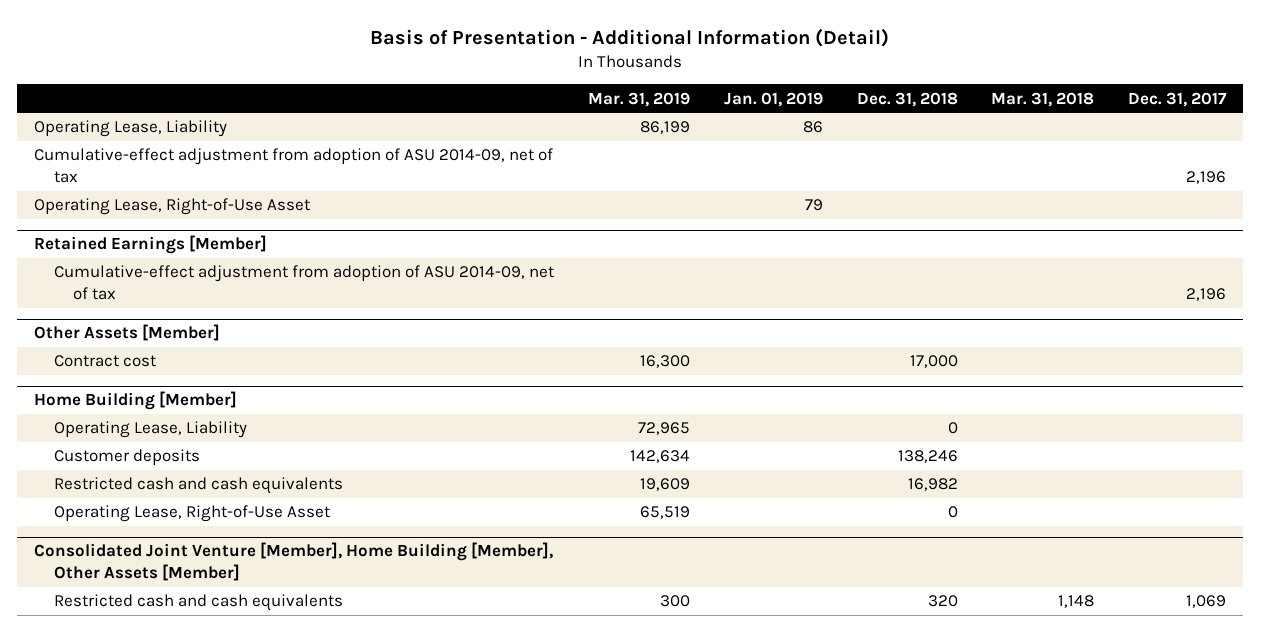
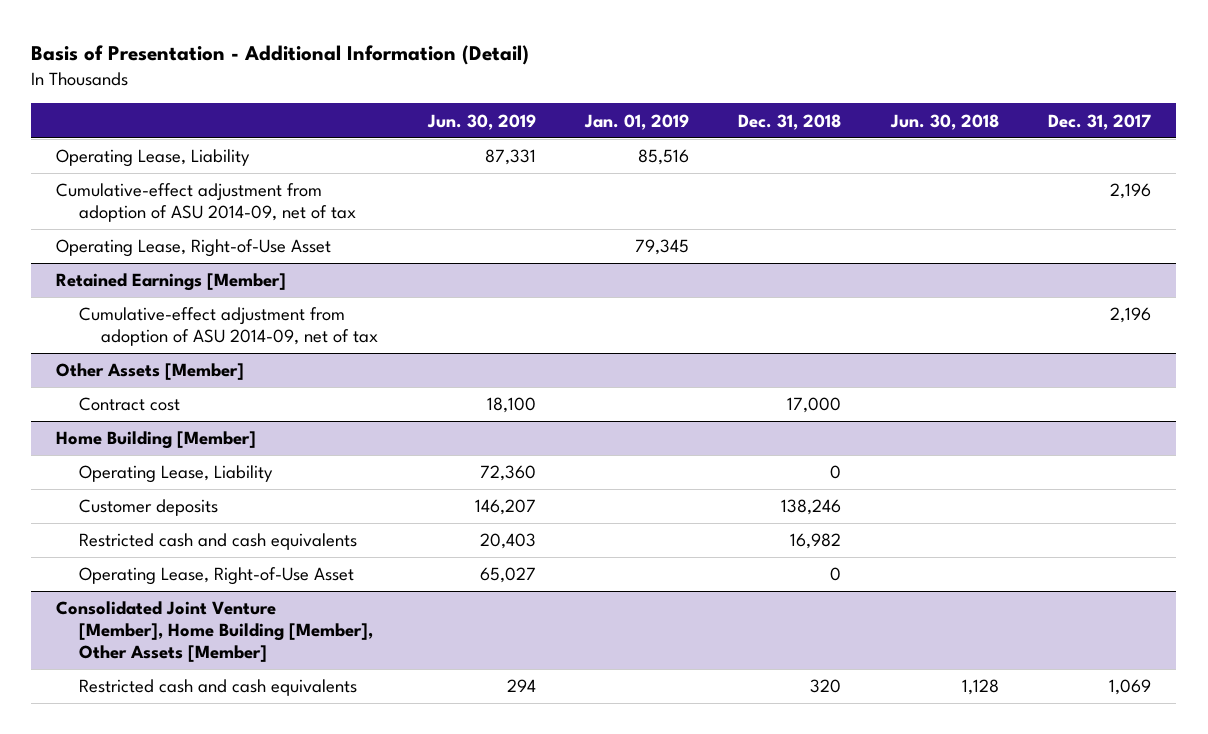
- | Mar. 31, 2019 | Jan. 01, 2019 | Dec. 31, 2018 | Mar. 31, 2018 | Dec. 31, 2017
+ | Jun. 30, 2019 | Jan. 01, 2019 | Dec. 31, 2018 | Jun. 30, 2018 | Dec. 31, 2017
- Operating Lease, Liability | 86,199 | 86 | | |
+ Operating Lease, Liability | 87,331 | 85,516 | | |
- Operating Lease, Right-of-Use Asset | | 79 | | |
+ Operating Lease, Right-of-Use Asset | | 79,345 | | |

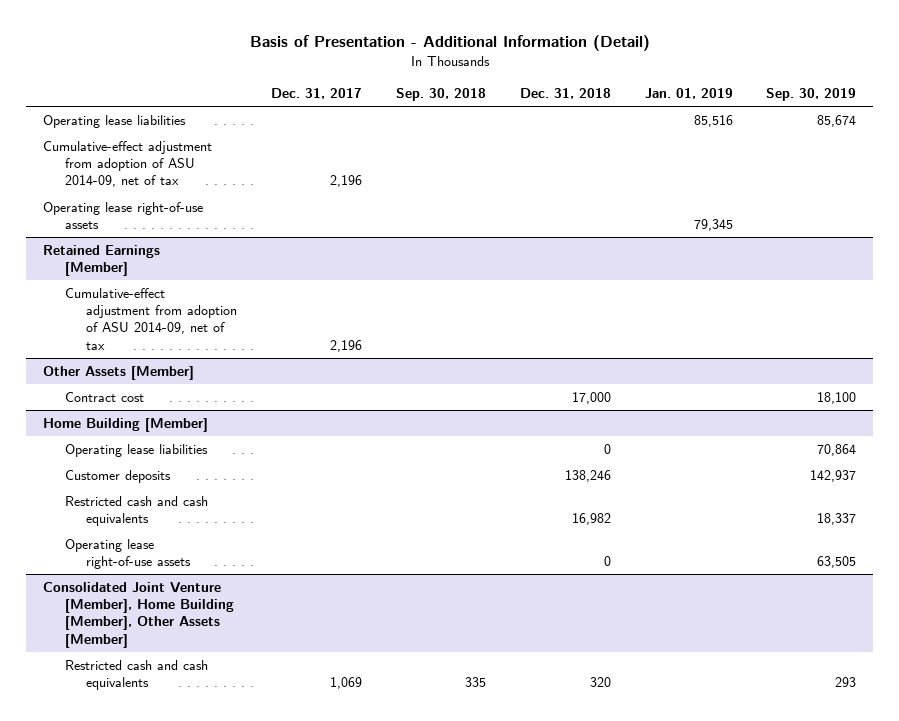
- | Jun. 30, 2019 | Jan. 01, 2019 | Dec. 31, 2018 | Jun. 30, 2018 | Dec. 31, 2017
+ | Dec. 31, 2017 | Sep. 30, 2018 | Dec. 31, 2018 | Jan. 01, 2019 | Sep. 30, 2019
- Operating Lease, Liability | 87,331 | 85,516 | | |
+ Operating lease liabilities | | | | 85,516 | 85,674
- Operating Lease, Right-of-Use Asset | | 79,345 | | |
+ Operating lease right-of-use assets | | | | 79,345 |
@ Home Building [Member]
- Operating Lease, Liability | 72,360 | | 0 | |
+ Operating lease liabilities | | | 0 | | 70,864
- Operating Lease, Right-of-Use Asset | 65,027 | | 0 | |
+ Operating lease right-of-use assets | | | 0 | | 63,505

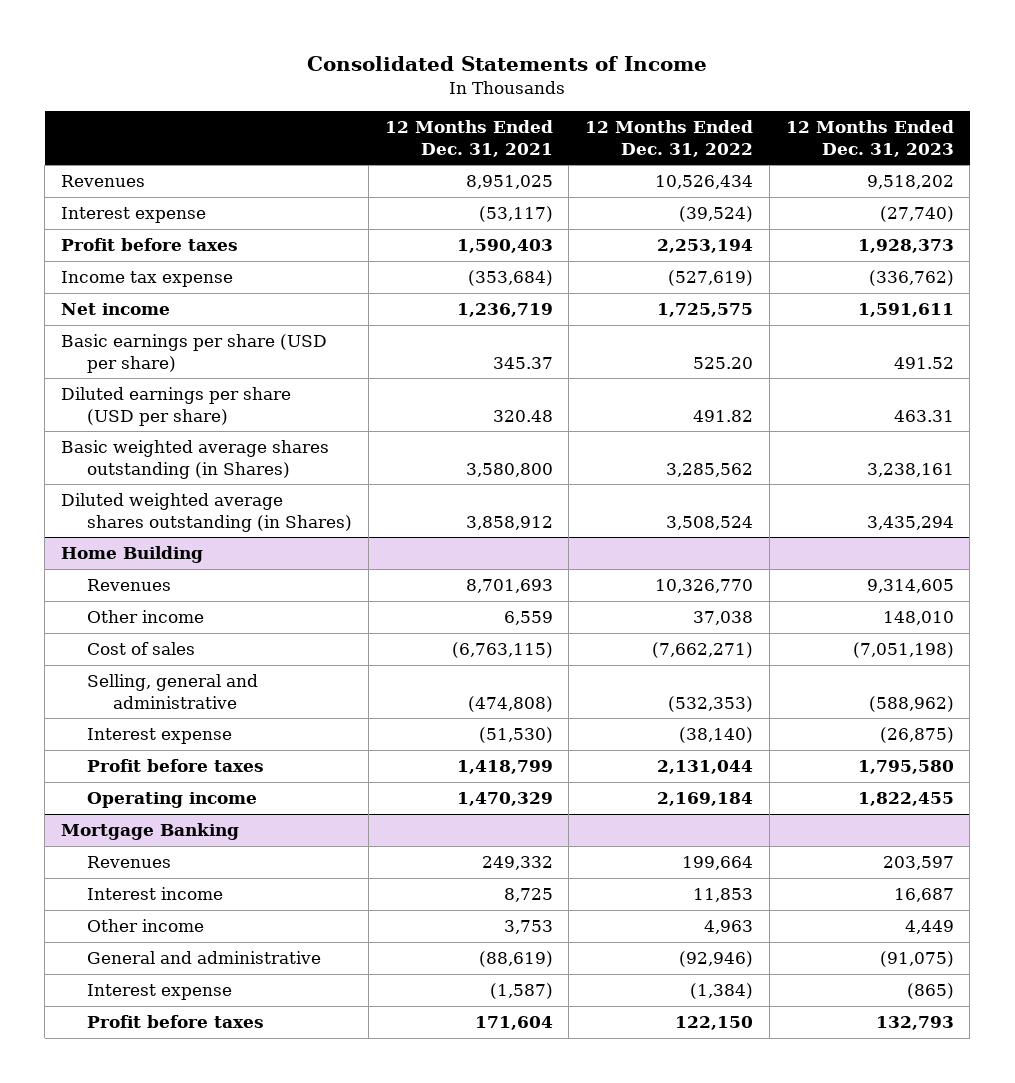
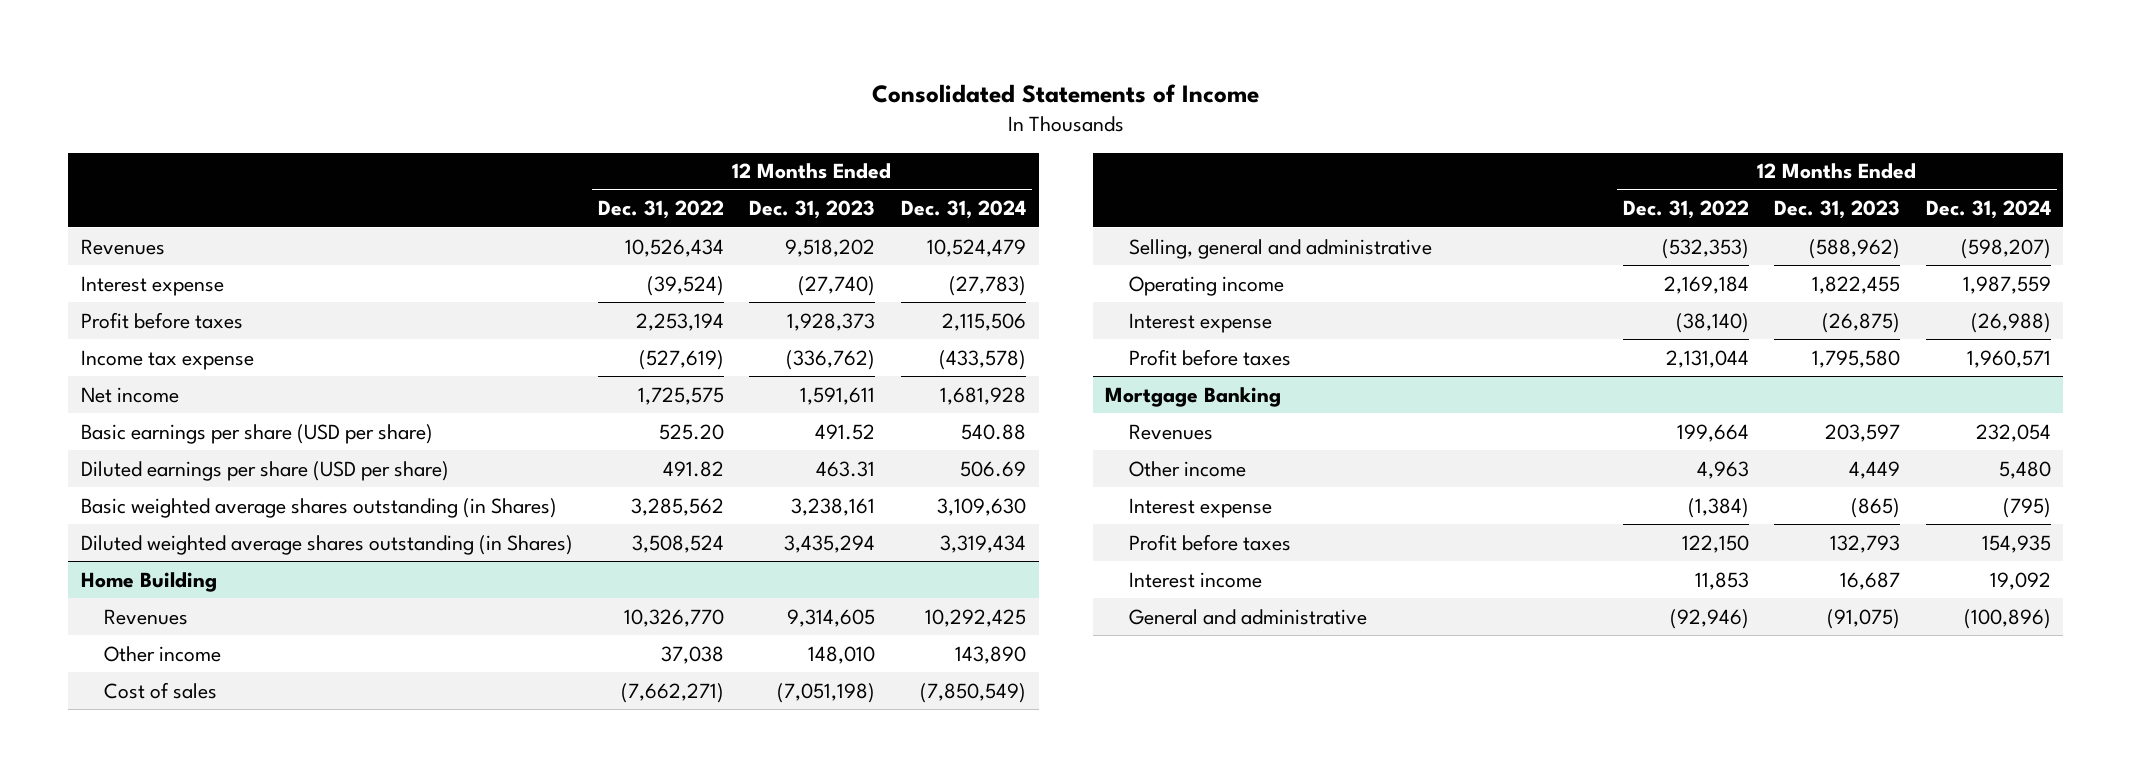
- | 12 Months Ended Dec. 31, 2021 | 12 Months Ended Dec. 31, 2022 | 12 Months Ended Dec. 31, 2023
+ | 12 Months Ended Dec. 31, 2022 | 12 Months Ended Dec. 31, 2023 | 12 Months Ended Dec. 31, 2024
@ Home Building
moved up: Operating income | 2,169,184 | 1,822,455 | 1,987,559
@ Mortgage Banking
moved down: Interest income | 11,853 | 16,687 | 19,092
moved down: General and administrative | (92,946) | (91,075) | (100,896)

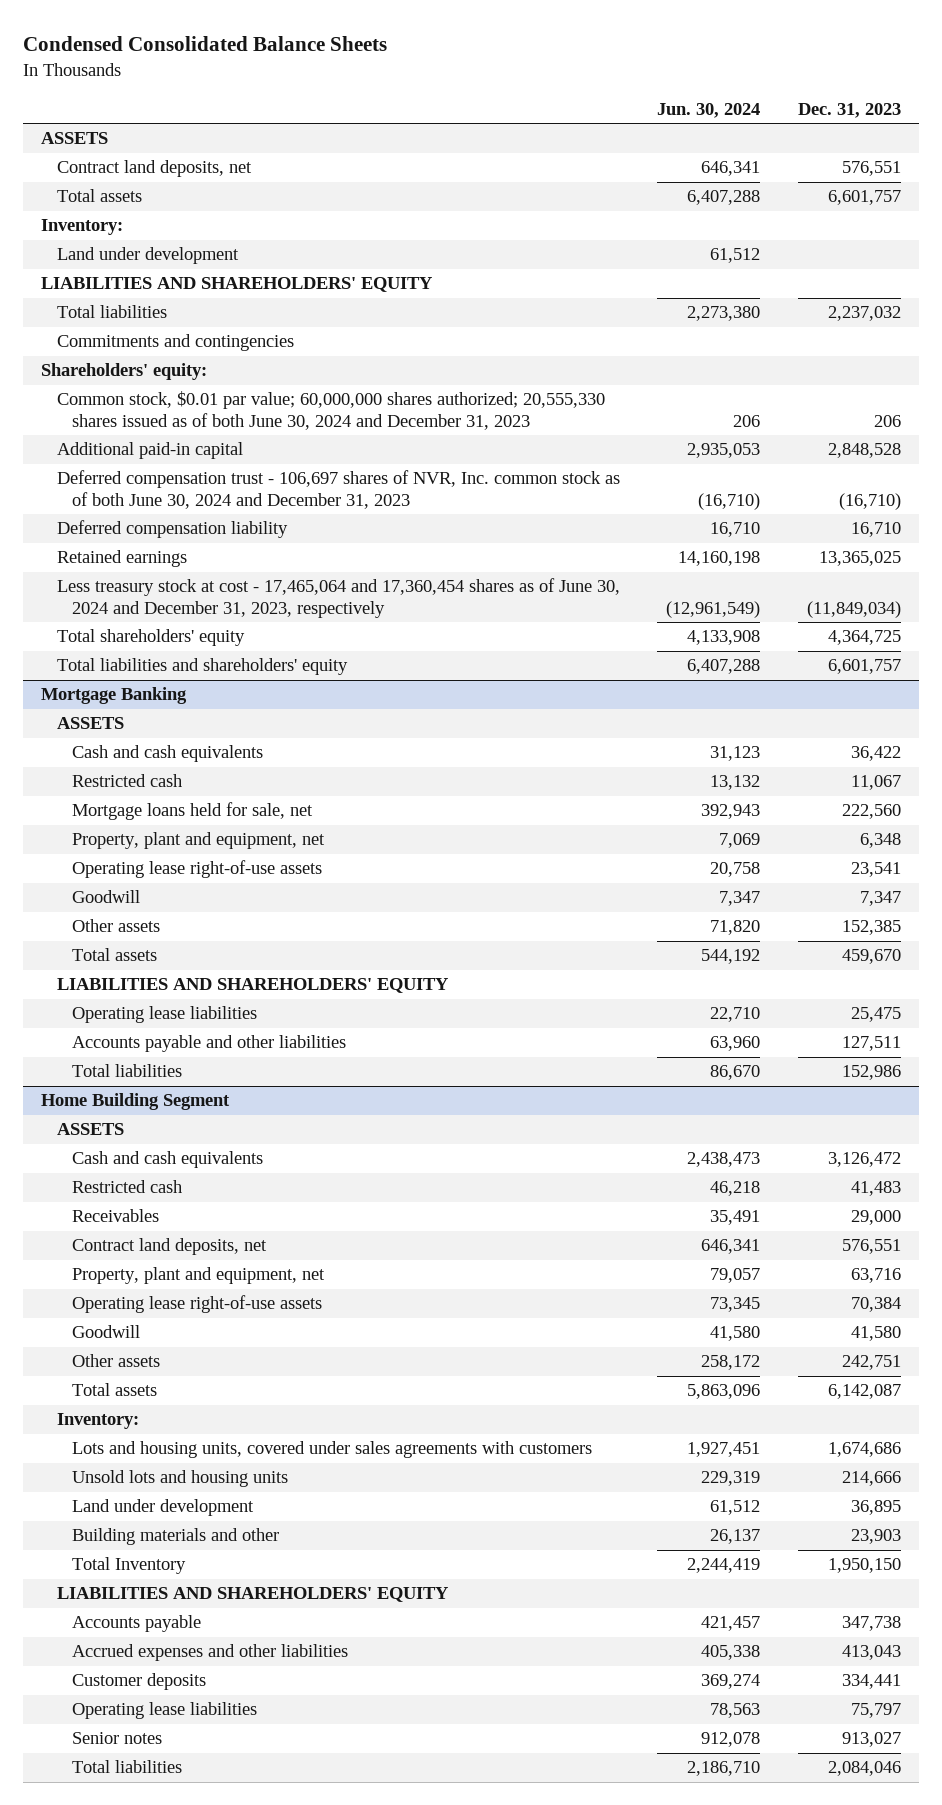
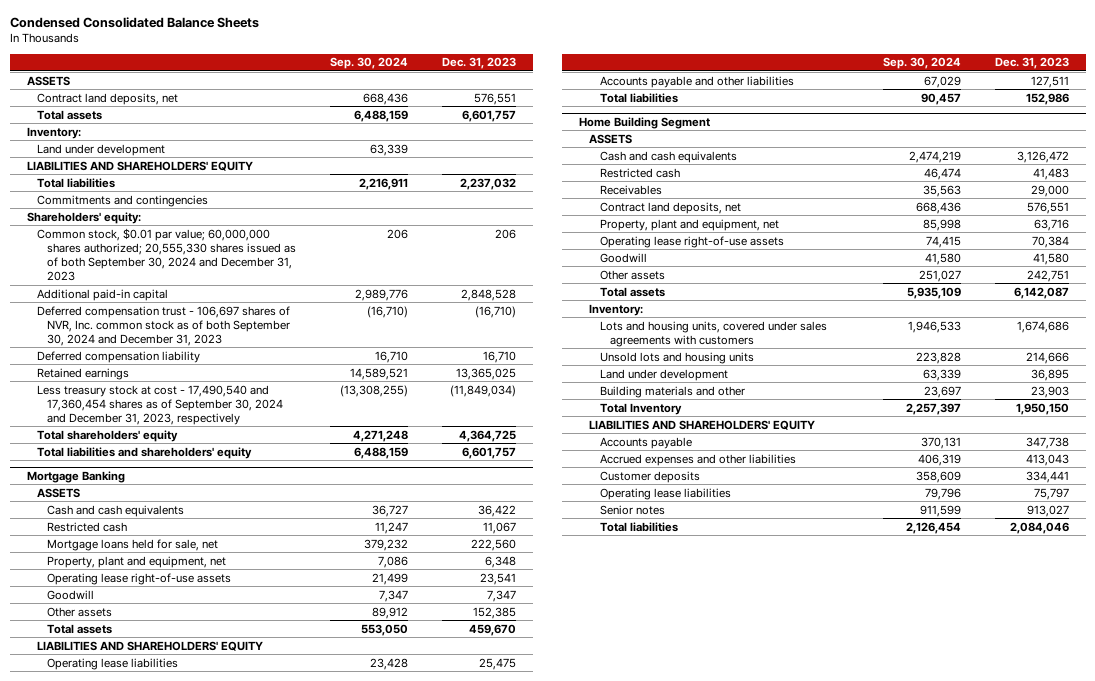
- | Jun. 30, 2024 | Dec. 31, 2023
+ | Sep. 30, 2024 | Dec. 31, 2023
- Common stock, $0.01 par value; 60,000,000 shares authorized; 20,555,330 shares issued as of both June 30, 2024 and December 31, 2023 | 206 | 206
+ Common stock, $0.01 par value; 60,000,000 shares authorized; 20,555,330 shares issued as of both September 30, 2024 and December 31, 2023 | 206 | 206
- Deferred compensation trust - 106,697 shares of NVR, Inc. common stock as of both June 30, 2024 and December 31, 2023 | (16,710) | (16,710)
+ Deferred compensation trust - 106,697 shares of NVR, Inc. common stock as of both September 30, 2024 and December 31, 2023 | (16,710) | (16,710)
- Less treasury stock at cost - 17,465,064 and 17,360,454 shares as of June 30, 2024 and December 31, 2023, respectively | (12,961,549) | (11,849,034)
+ Less treasury stock at cost - 17,490,540 and 17,360,454 shares as of September 30, 2024 and December 31, 2023, respectively | (13,308,255) | (11,849,034)

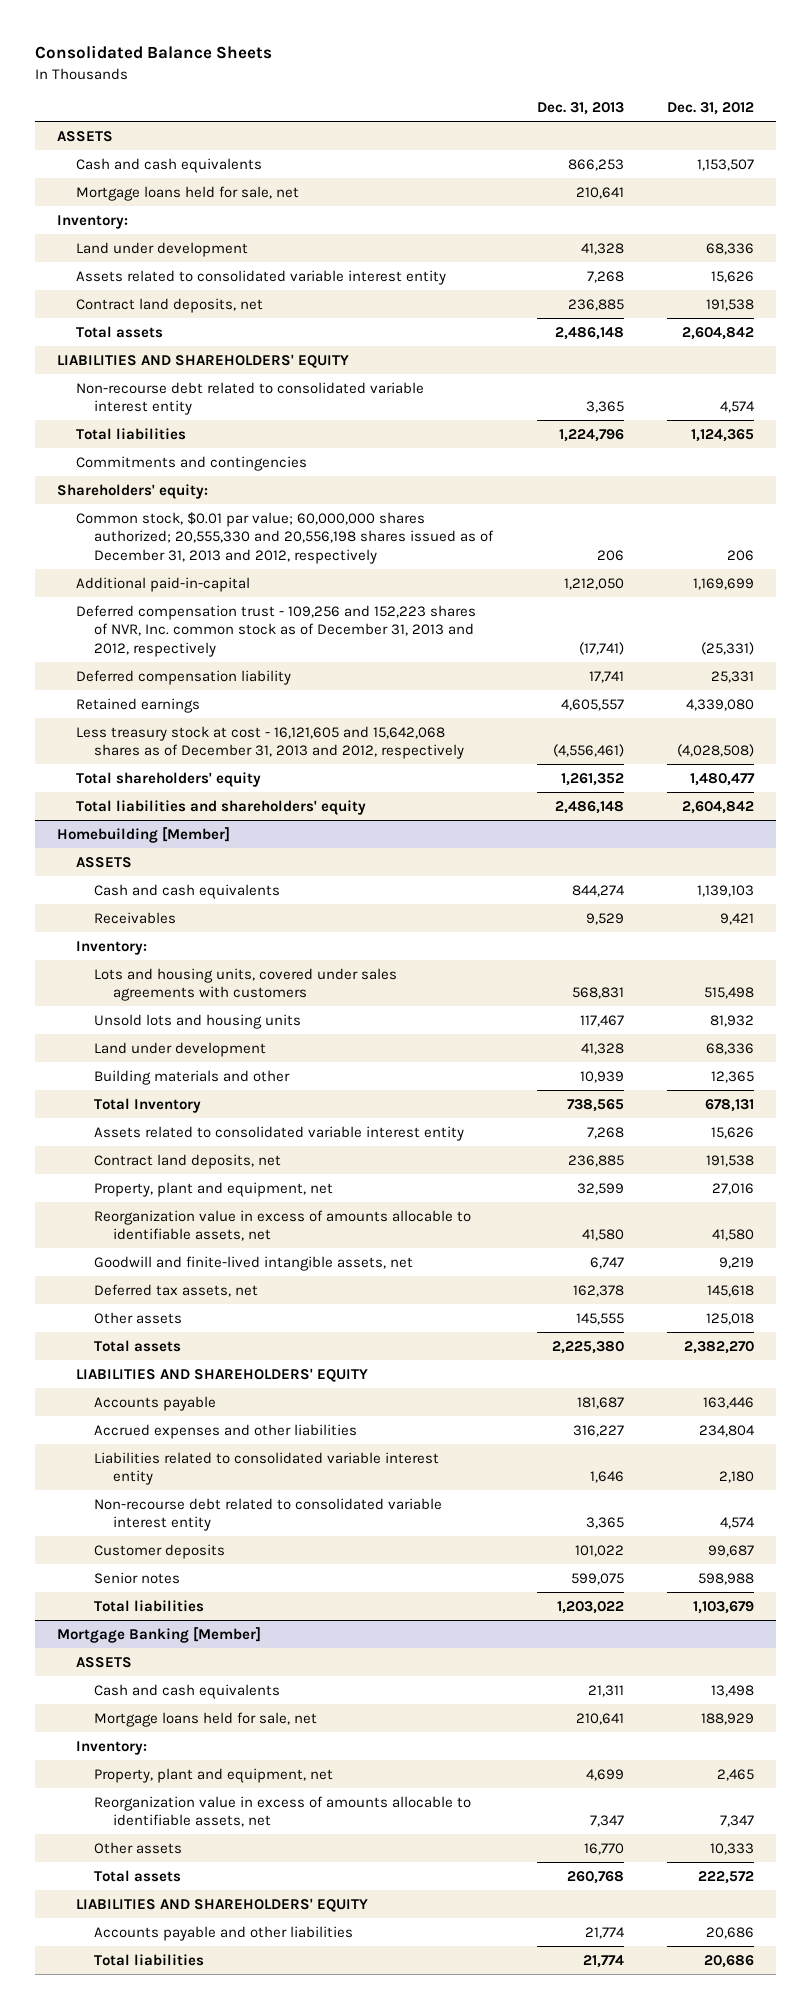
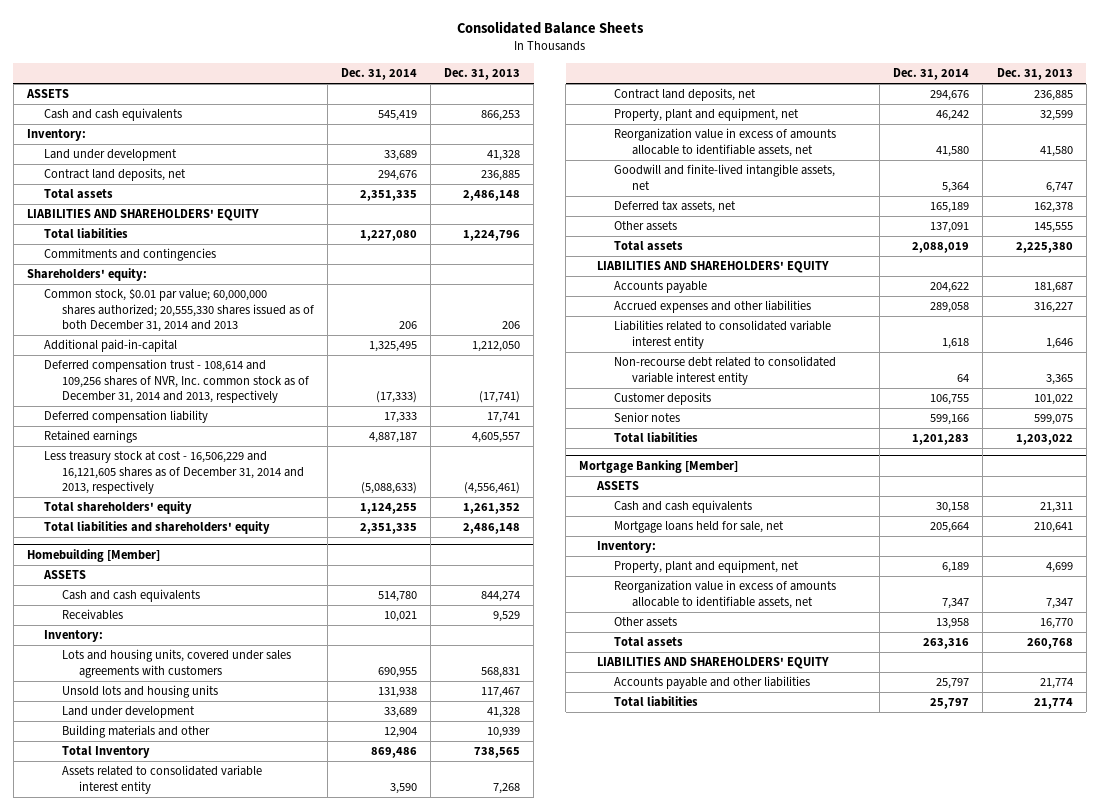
- | Dec. 31, 2013 | Dec. 31, 2012
+ | Dec. 31, 2014 | Dec. 31, 2013
- Mortgage loans held for sale, net | 210,641 |
- Assets related to consolidated variable interest entity | 7,268 | 15,626
- Non-recourse debt related to consolidated variable interest entity | 3,365 | 4,574
- Common stock, $0.01 par value; 60,000,000 shares authorized; 20,555,330 and 20,556,198 shares issued as of December 31, 2013 and 2012, respectively | 206 | 206
+ Common stock, $0.01 par value; 60,000,000 shares authorized; 20,555,330 shares issued as of both December 31, 2014 and 2013 | 206 | 206
- Deferred compensation trust - 109,256 and 152,223 shares of NVR, Inc. common stock as of December 31, 2013 and 2012, respectively | (17,741) | (25,331)
+ Deferred compensation trust - 108,614 and 109,256 shares of NVR, Inc. common stock as of December 31, 2014 and 2013, respectively | (17,333) | (17,741)
- Less treasury stock at cost - 16,121,605 and 15,642,068 shares as of December 31, 2013 and 2012, respectively | (4,556,461) | (4,028,508)
+ Less treasury stock at cost - 16,506,229 and 16,121,605 shares as of December 31, 2014 and 2013, respectively | (5,088,633) | (4,556,461)

